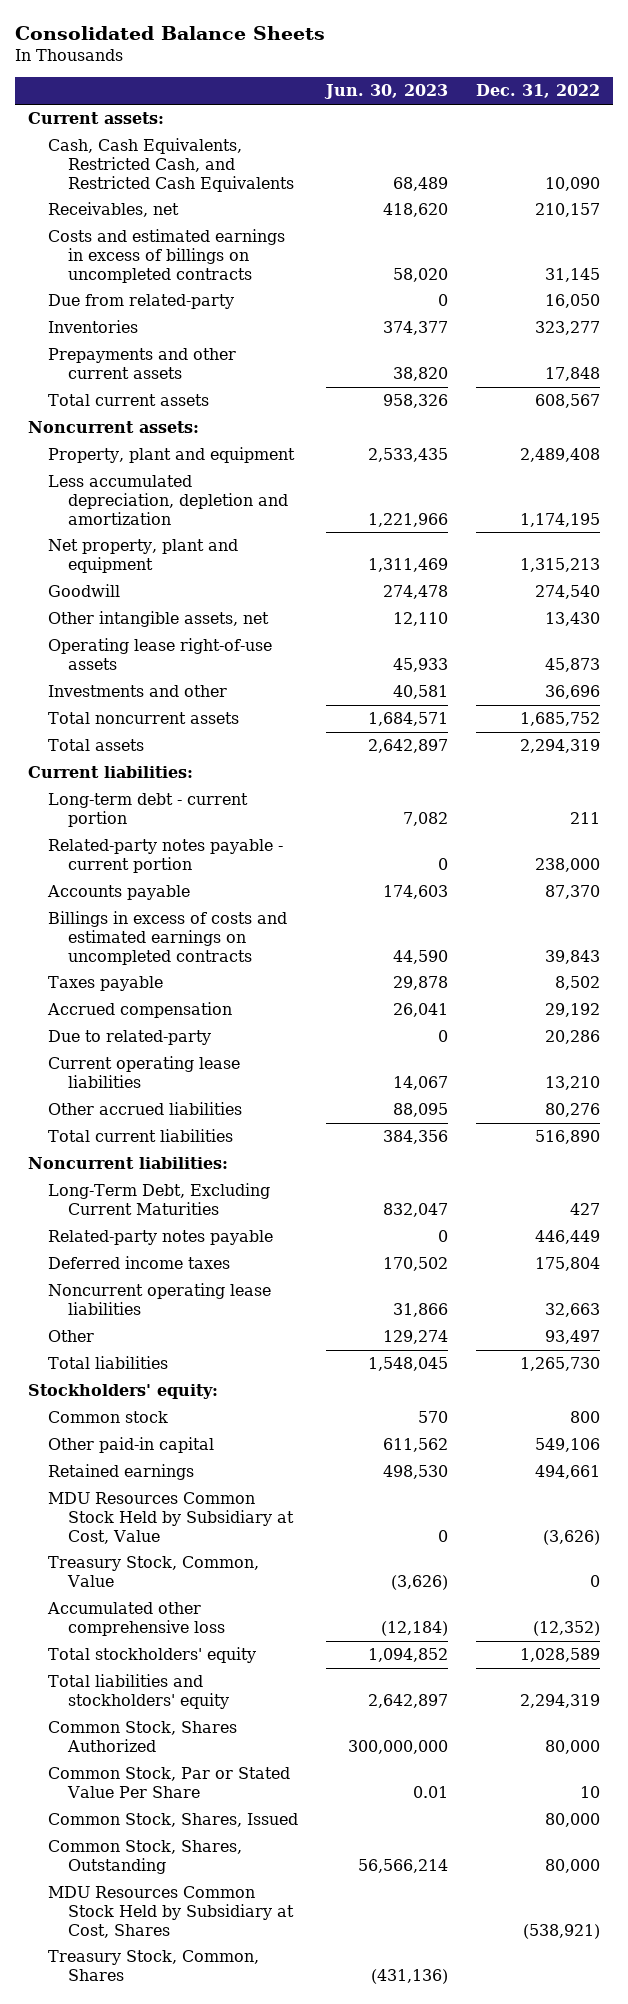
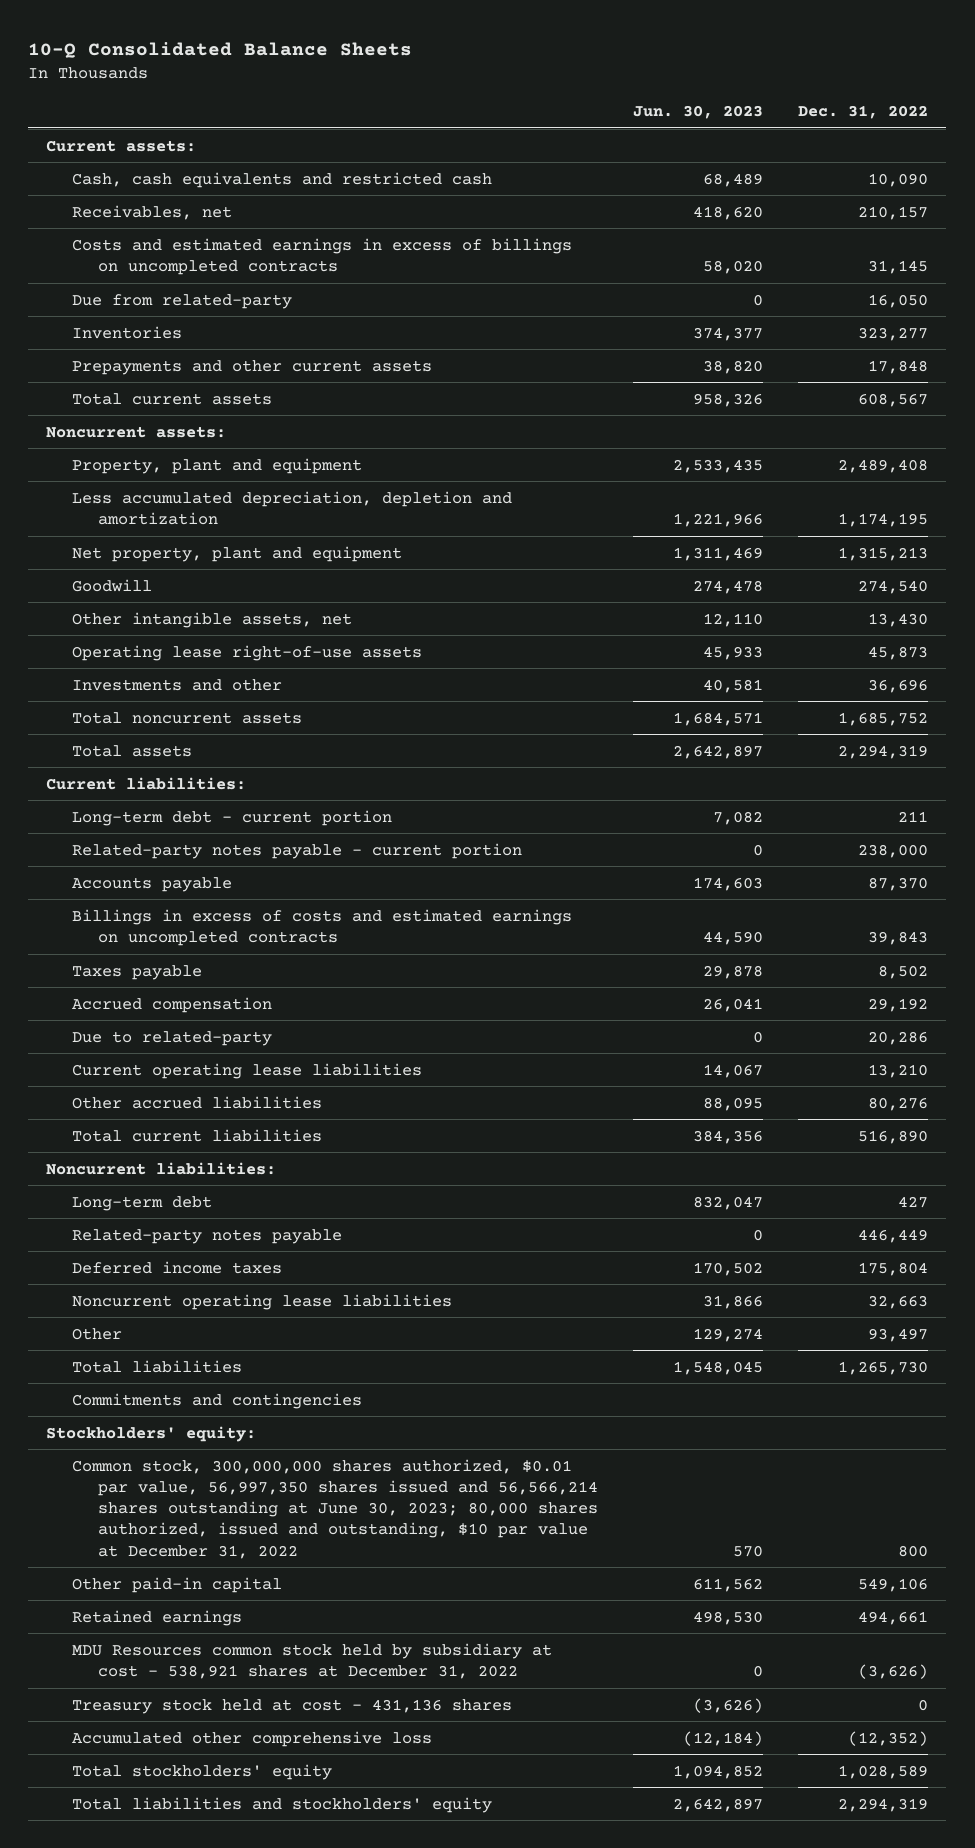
- Consolidated Balance Sheets
+ 10-Q Consolidated Balance Sheets
- Cash, Cash Equivalents, Restricted Cash, and Restricted Cash Equivalents | 68,489 | 10,090
+ Cash, cash equivalents and restricted cash | 68,489 | 10,090
- Long-Term Debt, Excluding Current Maturities | 832,047 | 427
+ Long-term debt | 832,047 | 427
+ Commitments and contingencies
- Common stock | 570 | 800
+ Common stock, 300,000,000 shares authorized, $0.01 par value, 56,997,350 shares issued and 56,566,214 shares outstanding at June 30, 2023; 80,000 shares authorized, issued and outstanding, $10 par value at December 31, 2022 | 570 | 800
- MDU Resources Common Stock Held by Subsidiary at Cost, Value | 0 | (3,626)
- Treasury Stock, Common, Value | (3,626) | 0
+ MDU Resources common stock held by subsidiary at cost - 538,921 shares at December 31, 2022 | 0 | (3,626)
+ Treasury stock held at cost - 431,136 shares | (3,626) | 0
- Common Stock, Shares Authorized | 300,000,000 | 80,000
- Common Stock, Par or Stated Value Per Share | 0.01 | 10
- Common Stock, Shares, Issued | | 80,000
- Common Stock, Shares, Outstanding | 56,566,214 | 80,000
- MDU Resources Common Stock Held by Subsidiary at Cost, Shares | | (538,921)
- Treasury Stock, Common, Shares | (431,136) |

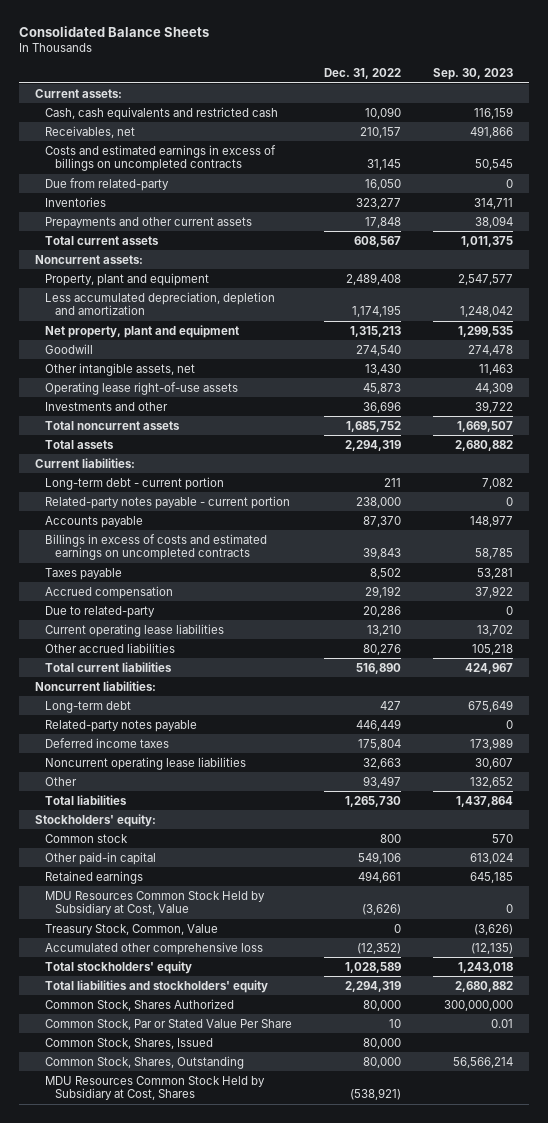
- 10-Q Consolidated Balance Sheets
+ Consolidated Balance Sheets
- | Jun. 30, 2023 | Dec. 31, 2022
+ | Dec. 31, 2022 | Sep. 30, 2023
- Commitments and contingencies
- Common stock, 300,000,000 shares authorized, $0.01 par value, 56,997,350 shares issued and 56,566,214 shares outstanding at June 30, 2023; 80,000 shares authorized, issued and outstanding, $10 par value at December 31, 2022 | 570 | 800
+ Common stock | 800 | 570
- MDU Resources common stock held by subsidiary at cost - 538,921 shares at December 31, 2022 | 0 | (3,626)
- Treasury stock held at cost - 431,136 shares | (3,626) | 0
+ MDU Resources Common Stock Held by Subsidiary at Cost, Value | (3,626) | 0
+ Treasury Stock, Common, Value | 0 | (3,626)
+ Common Stock, Shares Authorized | 80,000 | 300,000,000
+ Common Stock, Par or Stated Value Per Share | 10 | 0.01
+ Common Stock, Shares, Issued | 80,000 |
+ Common Stock, Shares, Outstanding | 80,000 | 56,566,214
+ MDU Resources Common Stock Held by Subsidiary at Cost, Shares | (538,921) |

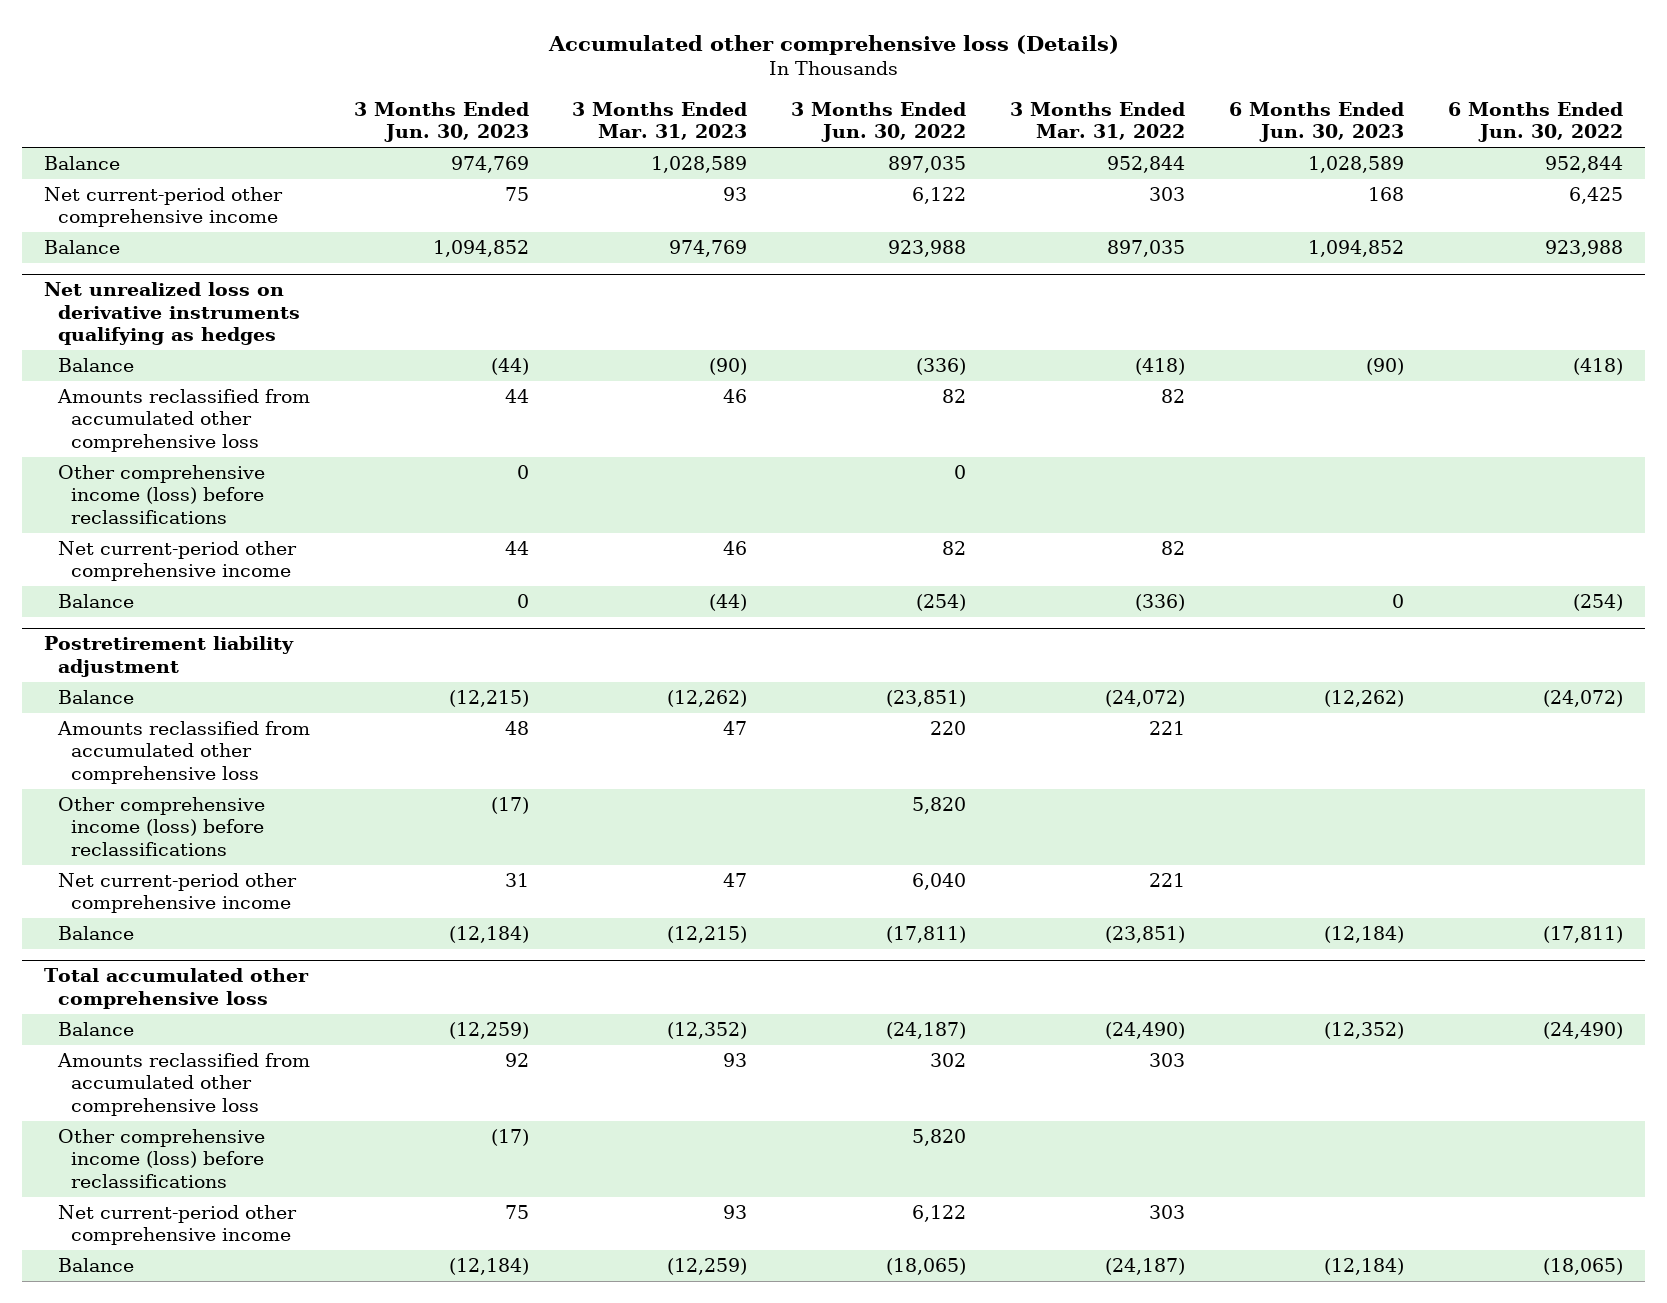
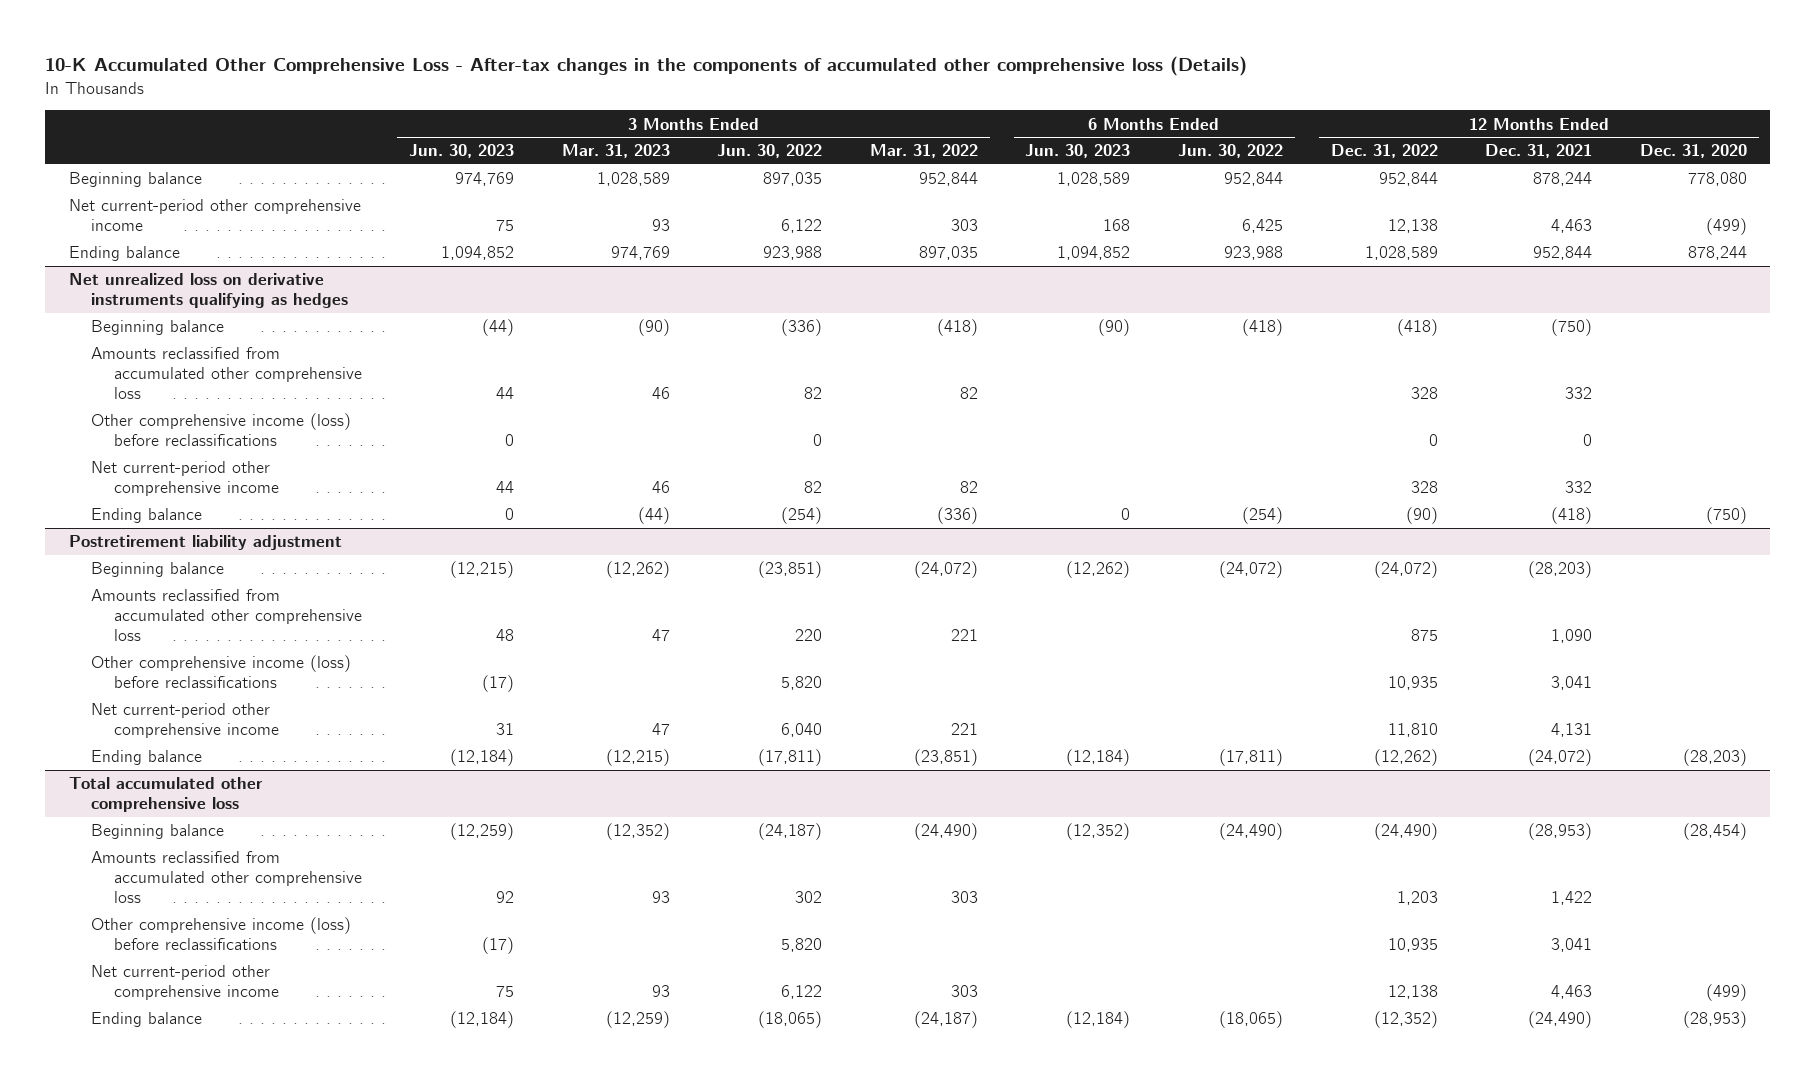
- Accumulated other comprehensive loss (Details)
+ 10-K Accumulated Other Comprehensive Loss - After-tax changes in the components of accumulated other comprehensive loss (Details)
- | 3 Months Ended Jun. 30, 2023 | 3 Months Ended Mar. 31, 2023 | 3 Months Ended Jun. 30, 2022 | 3 Months Ended Mar. 31, 2022 | 6 Months Ended Jun. 30, 2023 | 6 Months Ended Jun. 30, 2022
+ | 3 Months Ended Jun. 30, 2023 | 3 Months Ended Mar. 31, 2023 | 3 Months Ended Jun. 30, 2022 | 3 Months Ended Mar. 31, 2022 | 6 Months Ended Jun. 30, 2023 | 6 Months Ended Jun. 30, 2022 | 12 Months Ended Dec. 31, 2022 | 12 Months Ended Dec. 31, 2021 | 12 Months Ended Dec. 31, 2020
- Balance | 974,769 | 1,028,589 | 897,035 | 952,844 | 1,028,589 | 952,844
+ Beginning balance | 974,769 | 1,028,589 | 897,035 | 952,844 | 1,028,589 | 952,844 | 952,844 | 878,244 | 778,080
- Balance | 1,094,852 | 974,769 | 923,988 | 897,035 | 1,094,852 | 923,988
+ Ending balance | 1,094,852 | 974,769 | 923,988 | 897,035 | 1,094,852 | 923,988 | 1,028,589 | 952,844 | 878,244
@ Net unrealized loss on derivative instruments qualifying as hedges
- Balance | (44) | (90) | (336) | (418) | (90) | (418)
+ Beginning balance | (44) | (90) | (336) | (418) | (90) | (418) | (418) | (750) |
- Balance | 0 | (44) | (254) | (336) | 0 | (254)
+ Ending balance | 0 | (44) | (254) | (336) | 0 | (254) | (90) | (418) | (750)
@ Postretirement liability adjustment
- Balance | (12,215) | (12,262) | (23,851) | (24,072) | (12,262) | (24,072)
+ Beginning balance | (12,215) | (12,262) | (23,851) | (24,072) | (12,262) | (24,072) | (24,072) | (28,203) |
- Balance | (12,184) | (12,215) | (17,811) | (23,851) | (12,184) | (17,811)
+ Ending balance | (12,184) | (12,215) | (17,811) | (23,851) | (12,184) | (17,811) | (12,262) | (24,072) | (28,203)
@ Total accumulated other comprehensive loss
- Balance | (12,259) | (12,352) | (24,187) | (24,490) | (12,352) | (24,490)
+ Beginning balance | (12,259) | (12,352) | (24,187) | (24,490) | (12,352) | (24,490) | (24,490) | (28,953) | (28,454)
- Balance | (12,184) | (12,259) | (18,065) | (24,187) | (12,184) | (18,065)
+ Ending balance | (12,184) | (12,259) | (18,065) | (24,187) | (12,184) | (18,065) | (12,352) | (24,490) | (28,953)

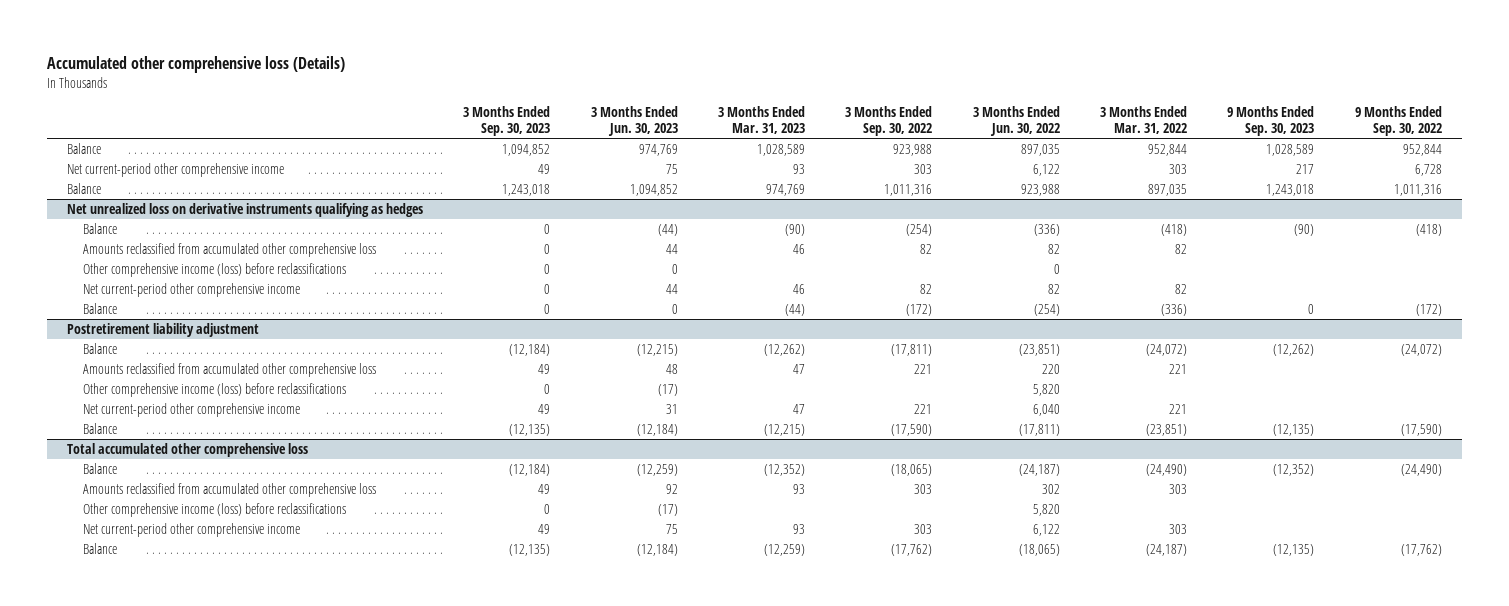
- 10-K Accumulated Other Comprehensive Loss - After-tax changes in the components of accumulated other comprehensive loss (Details)
+ Accumulated other comprehensive loss (Details)
- | 3 Months Ended Jun. 30, 2023 | 3 Months Ended Mar. 31, 2023 | 3 Months Ended Jun. 30, 2022 | 3 Months Ended Mar. 31, 2022 | 6 Months Ended Jun. 30, 2023 | 6 Months Ended Jun. 30, 2022 | 12 Months Ended Dec. 31, 2022 | 12 Months Ended Dec. 31, 2021 | 12 Months Ended Dec. 31, 2020
+ | 3 Months Ended Sep. 30, 2023 | 3 Months Ended Jun. 30, 2023 | 3 Months Ended Mar. 31, 2023 | 3 Months Ended Sep. 30, 2022 | 3 Months Ended Jun. 30, 2022 | 3 Months Ended Mar. 31, 2022 | 9 Months Ended Sep. 30, 2023 | 9 Months Ended Sep. 30, 2022
- Beginning balance | 974,769 | 1,028,589 | 897,035 | 952,844 | 1,028,589 | 952,844 | 952,844 | 878,244 | 778,080
+ Balance | 1,094,852 | 974,769 | 1,028,589 | 923,988 | 897,035 | 952,844 | 1,028,589 | 952,844
- Ending balance | 1,094,852 | 974,769 | 923,988 | 897,035 | 1,094,852 | 923,988 | 1,028,589 | 952,844 | 878,244
+ Balance | 1,243,018 | 1,094,852 | 974,769 | 1,011,316 | 923,988 | 897,035 | 1,243,018 | 1,011,316
@ Net unrealized loss on derivative instruments qualifying as hedges
- Beginning balance | (44) | (90) | (336) | (418) | (90) | (418) | (418) | (750) |
+ Balance | 0 | (44) | (90) | (254) | (336) | (418) | (90) | (418)
- Ending balance | 0 | (44) | (254) | (336) | 0 | (254) | (90) | (418) | (750)
+ Balance | 0 | 0 | (44) | (172) | (254) | (336) | 0 | (172)
@ Postretirement liability adjustment
- Beginning balance | (12,215) | (12,262) | (23,851) | (24,072) | (12,262) | (24,072) | (24,072) | (28,203) |
+ Balance | (12,184) | (12,215) | (12,262) | (17,811) | (23,851) | (24,072) | (12,262) | (24,072)
- Ending balance | (12,184) | (12,215) | (17,811) | (23,851) | (12,184) | (17,811) | (12,262) | (24,072) | (28,203)
+ Balance | (12,135) | (12,184) | (12,215) | (17,590) | (17,811) | (23,851) | (12,135) | (17,590)
@ Total accumulated other comprehensive loss
- Beginning balance | (12,259) | (12,352) | (24,187) | (24,490) | (12,352) | (24,490) | (24,490) | (28,953) | (28,454)
+ Balance | (12,184) | (12,259) | (12,352) | (18,065) | (24,187) | (24,490) | (12,352) | (24,490)
- Ending balance | (12,184) | (12,259) | (18,065) | (24,187) | (12,184) | (18,065) | (12,352) | (24,490) | (28,953)
+ Balance | (12,135) | (12,184) | (12,259) | (17,762) | (18,065) | (24,187) | (12,135) | (17,762)

